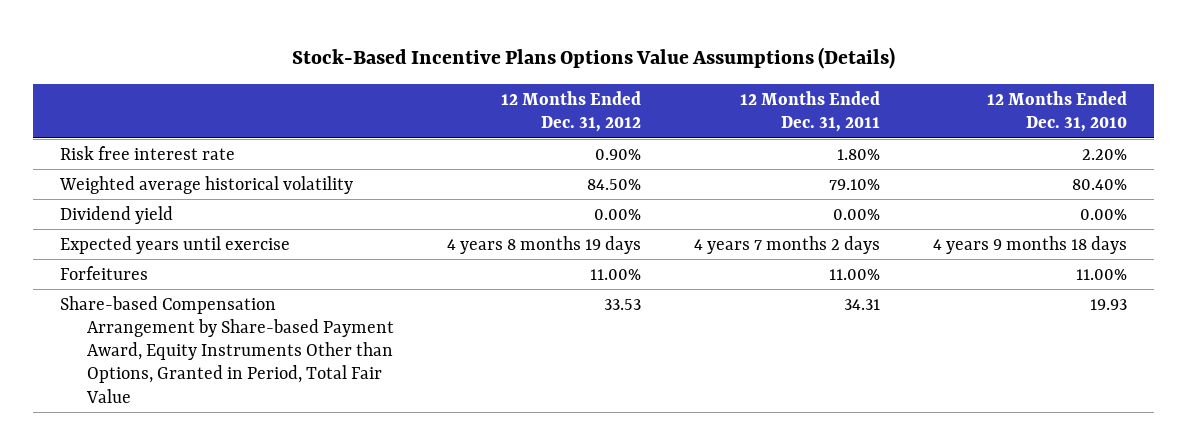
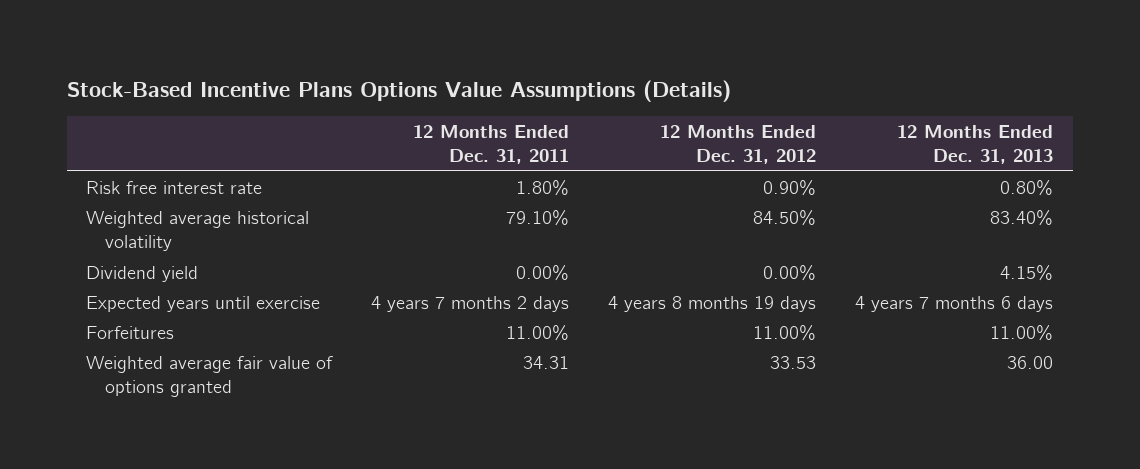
- | 12 Months Ended Dec. 31, 2012 | 12 Months Ended Dec. 31, 2011 | 12 Months Ended Dec. 31, 2010
+ | 12 Months Ended Dec. 31, 2011 | 12 Months Ended Dec. 31, 2012 | 12 Months Ended Dec. 31, 2013
- Share-based Compensation Arrangement by Share-based Payment Award, Equity Instruments Other than Options, Granted in Period, Total Fair Value | 33.53 | 34.31 | 19.93
+ Weighted average fair value of options granted | 34.31 | 33.53 | 36.00

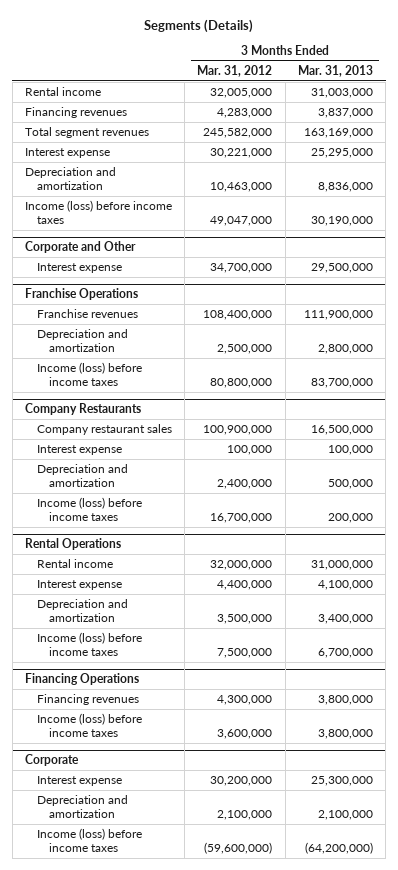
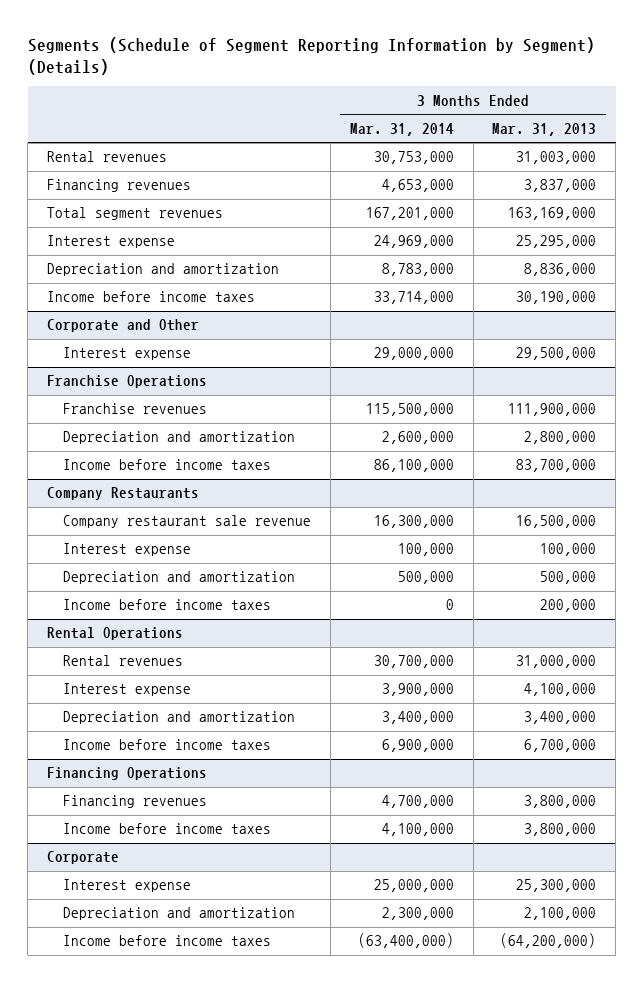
- Segments (Details)
+ Segments (Schedule of Segment Reporting Information by Segment) (Details)
- | 3 Months Ended Mar. 31, 2012 | 3 Months Ended Mar. 31, 2013
+ | 3 Months Ended Mar. 31, 2014 | 3 Months Ended Mar. 31, 2013
- Rental income | 32,005,000 | 31,003,000
+ Rental revenues | 30,753,000 | 31,003,000
- Income (loss) before income taxes | 49,047,000 | 30,190,000
+ Income before income taxes | 33,714,000 | 30,190,000
@ Franchise Operations
- Income (loss) before income taxes | 80,800,000 | 83,700,000
+ Income before income taxes | 86,100,000 | 83,700,000
@ Company Restaurants
- Company restaurant sales | 100,900,000 | 16,500,000
+ Company restaurant sale revenue | 16,300,000 | 16,500,000
- Income (loss) before income taxes | 16,700,000 | 200,000
+ Income before income taxes | 0 | 200,000
@ Rental Operations
- Rental income | 32,000,000 | 31,000,000
+ Rental revenues | 30,700,000 | 31,000,000
- Income (loss) before income taxes | 7,500,000 | 6,700,000
+ Income before income taxes | 6,900,000 | 6,700,000
@ Financing Operations
- Income (loss) before income taxes | 3,600,000 | 3,800,000
+ Income before income taxes | 4,100,000 | 3,800,000
@ Corporate
- Income (loss) before income taxes | (59,600,000) | (64,200,000)
+ Income before income taxes | (63,400,000) | (64,200,000)

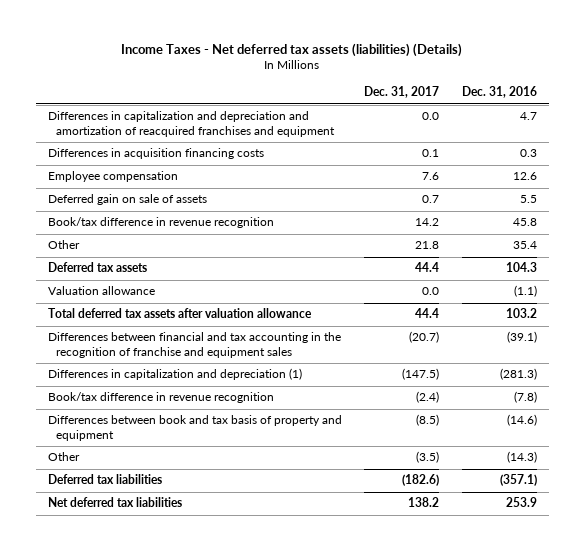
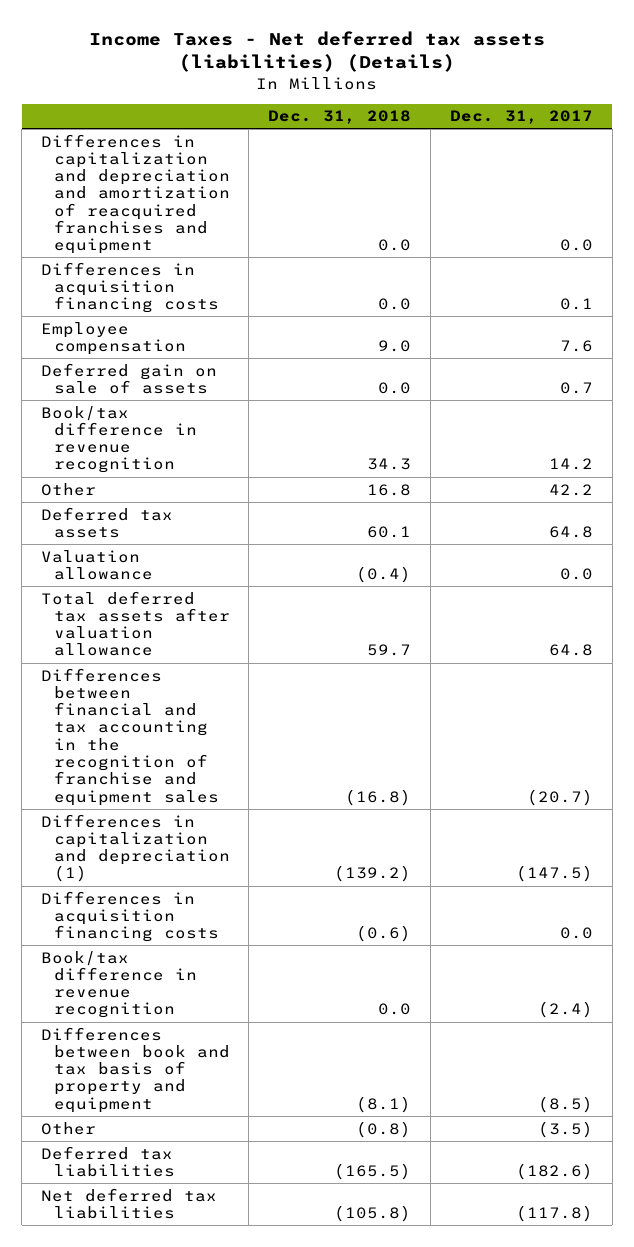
- | Dec. 31, 2017 | Dec. 31, 2016
+ | Dec. 31, 2018 | Dec. 31, 2017
- Other | 21.8 | 35.4
- Deferred tax assets | 44.4 | 104.3
+ Other | 16.8 | 42.2
+ Deferred tax assets | 60.1 | 64.8
- Total deferred tax assets after valuation allowance | 44.4 | 103.2
+ Total deferred tax assets after valuation allowance | 59.7 | 64.8
+ Differences in acquisition financing costs | (0.6) | 0.0
- Net deferred tax liabilities | 138.2 | 253.9
+ Net deferred tax liabilities | (105.8) | (117.8)

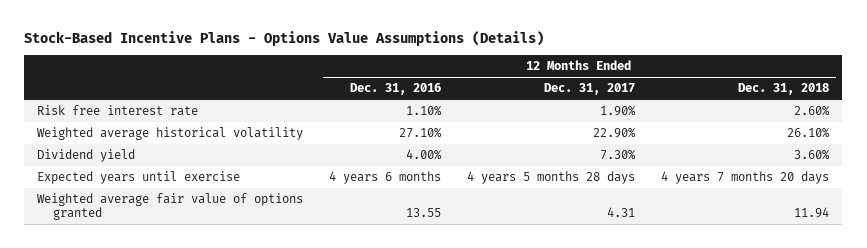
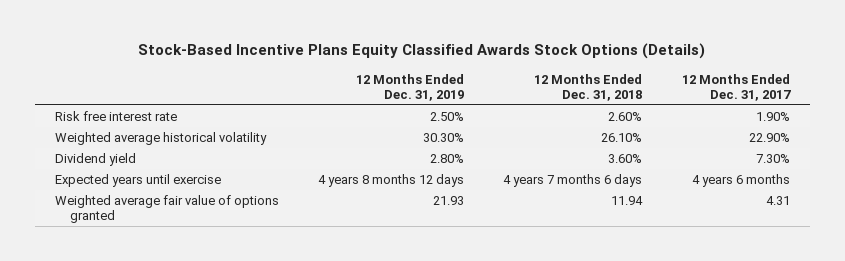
- Stock-Based Incentive Plans - Options Value Assumptions (Details)
+ Stock-Based Incentive Plans Equity Classified Awards Stock Options (Details)
- | 12 Months Ended Dec. 31, 2016 | 12 Months Ended Dec. 31, 2017 | 12 Months Ended Dec. 31, 2018
+ | 12 Months Ended Dec. 31, 2019 | 12 Months Ended Dec. 31, 2018 | 12 Months Ended Dec. 31, 2017
- Expected years until exercise | 4 years 6 months | 4 years 5 months 28 days | 4 years 7 months 20 days
+ Expected years until exercise | 4 years 8 months 12 days | 4 years 7 months 6 days | 4 years 6 months

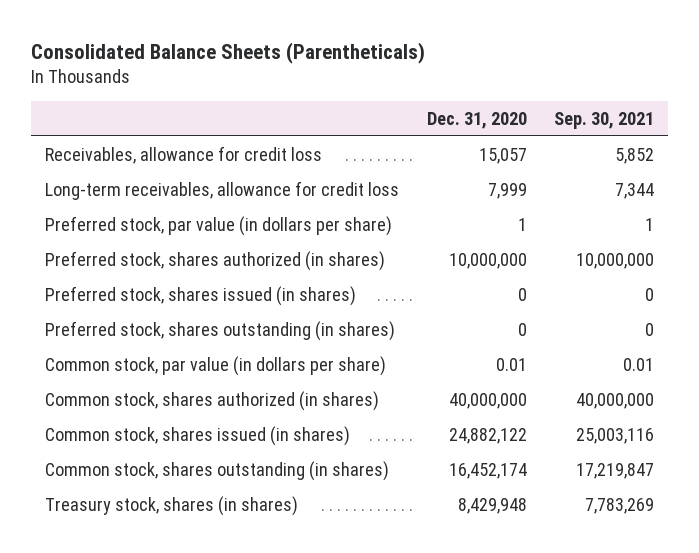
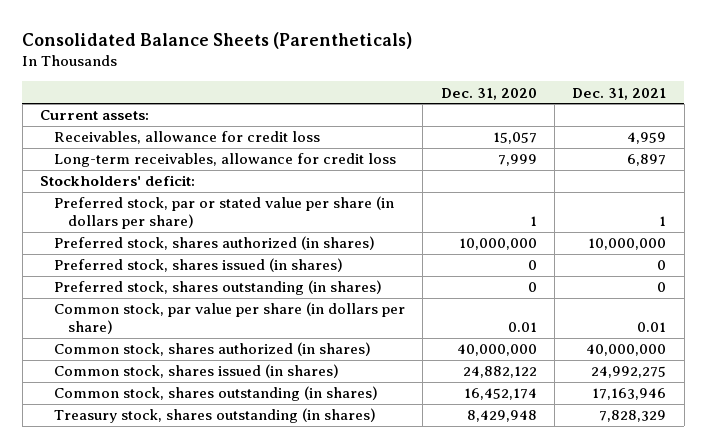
- | Dec. 31, 2020 | Sep. 30, 2021
+ | Dec. 31, 2020 | Dec. 31, 2021
+ Current assets:
- Preferred stock, par value (in dollars per share) | 1 | 1
+ Stockholders' deficit:
+ Preferred stock, par or stated value per share (in dollars per share) | 1 | 1
- Common stock, par value (in dollars per share) | 0.01 | 0.01
+ Common stock, par value per share (in dollars per share) | 0.01 | 0.01
- Treasury stock, shares (in shares) | 8,429,948 | 7,783,269
+ Treasury stock, shares outstanding (in shares) | 8,429,948 | 7,828,329

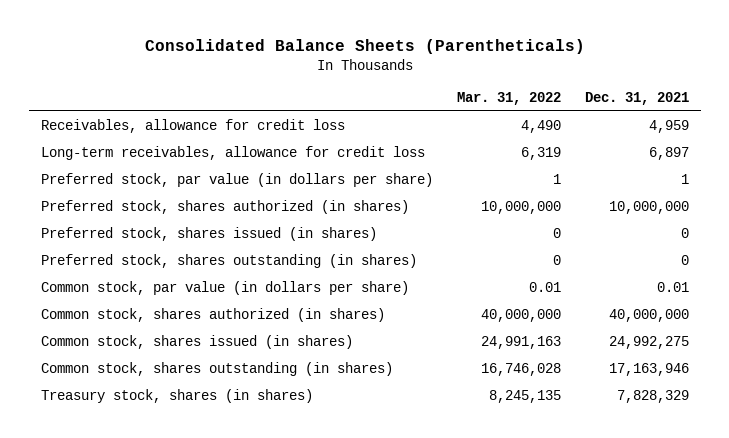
- | Dec. 31, 2020 | Dec. 31, 2021
+ | Mar. 31, 2022 | Dec. 31, 2021
- Current assets:
- Stockholders' deficit:
- Preferred stock, par or stated value per share (in dollars per share) | 1 | 1
+ Preferred stock, par value (in dollars per share) | 1 | 1
- Common stock, par value per share (in dollars per share) | 0.01 | 0.01
+ Common stock, par value (in dollars per share) | 0.01 | 0.01
- Treasury stock, shares outstanding (in shares) | 8,429,948 | 7,828,329
+ Treasury stock, shares (in shares) | 8,245,135 | 7,828,329

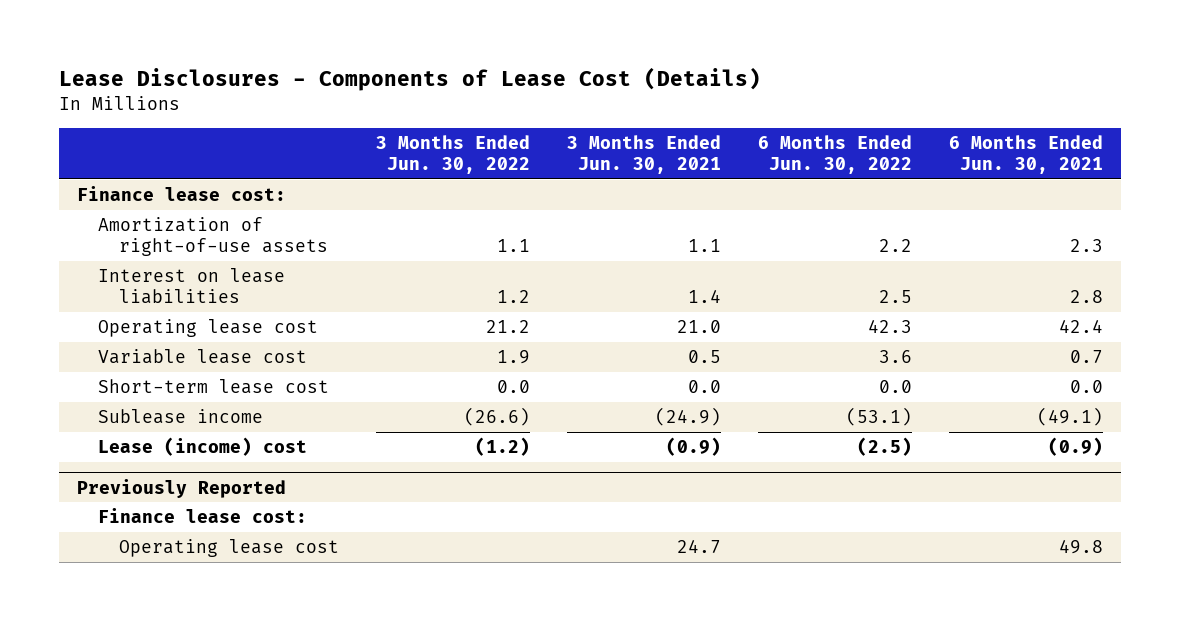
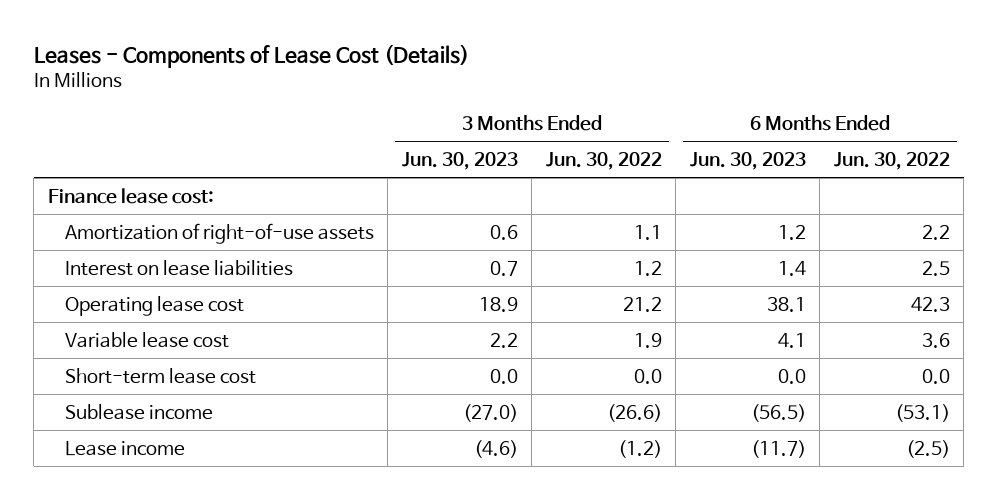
- Lease Disclosures - Components of Lease Cost (Details)
+ Leases - Components of Lease Cost (Details)
- | 3 Months Ended Jun. 30, 2022 | 3 Months Ended Jun. 30, 2021 | 6 Months Ended Jun. 30, 2022 | 6 Months Ended Jun. 30, 2021
+ | 3 Months Ended Jun. 30, 2023 | 3 Months Ended Jun. 30, 2022 | 6 Months Ended Jun. 30, 2023 | 6 Months Ended Jun. 30, 2022
- Lease (income) cost | (1.2) | (0.9) | (2.5) | (0.9)
- Previously Reported
- Finance lease cost:
- Operating lease cost | | 24.7 | | 49.8
+ Lease income | (4.6) | (1.2) | (11.7) | (2.5)

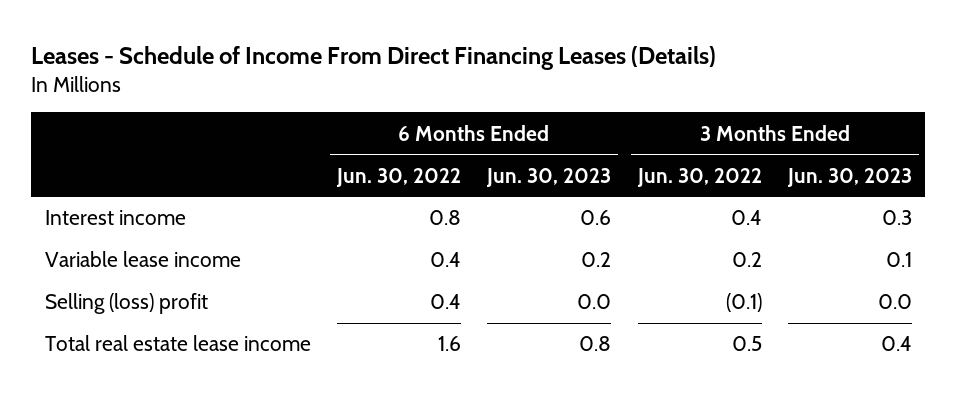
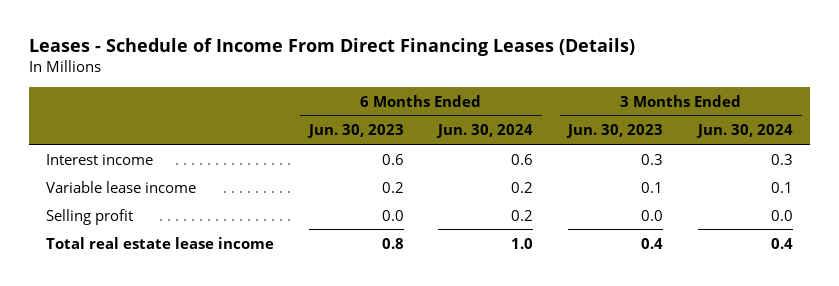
- | 6 Months Ended Jun. 30, 2022 | 6 Months Ended Jun. 30, 2023 | 3 Months Ended Jun. 30, 2022 | 3 Months Ended Jun. 30, 2023
+ | 6 Months Ended Jun. 30, 2023 | 6 Months Ended Jun. 30, 2024 | 3 Months Ended Jun. 30, 2023 | 3 Months Ended Jun. 30, 2024
- Selling (loss) profit | 0.4 | 0.0 | (0.1) | 0.0
+ Selling profit | 0.0 | 0.2 | 0.0 | 0.0

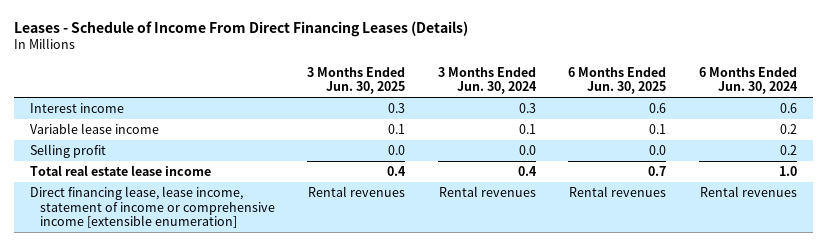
- | 6 Months Ended Jun. 30, 2023 | 6 Months Ended Jun. 30, 2024 | 3 Months Ended Jun. 30, 2023 | 3 Months Ended Jun. 30, 2024
+ | 3 Months Ended Jun. 30, 2025 | 3 Months Ended Jun. 30, 2024 | 6 Months Ended Jun. 30, 2025 | 6 Months Ended Jun. 30, 2024
+ Direct financing lease, lease income, statement of income or comprehensive income [extensible enumeration] | Rental revenues | Rental revenues | Rental revenues | Rental revenues

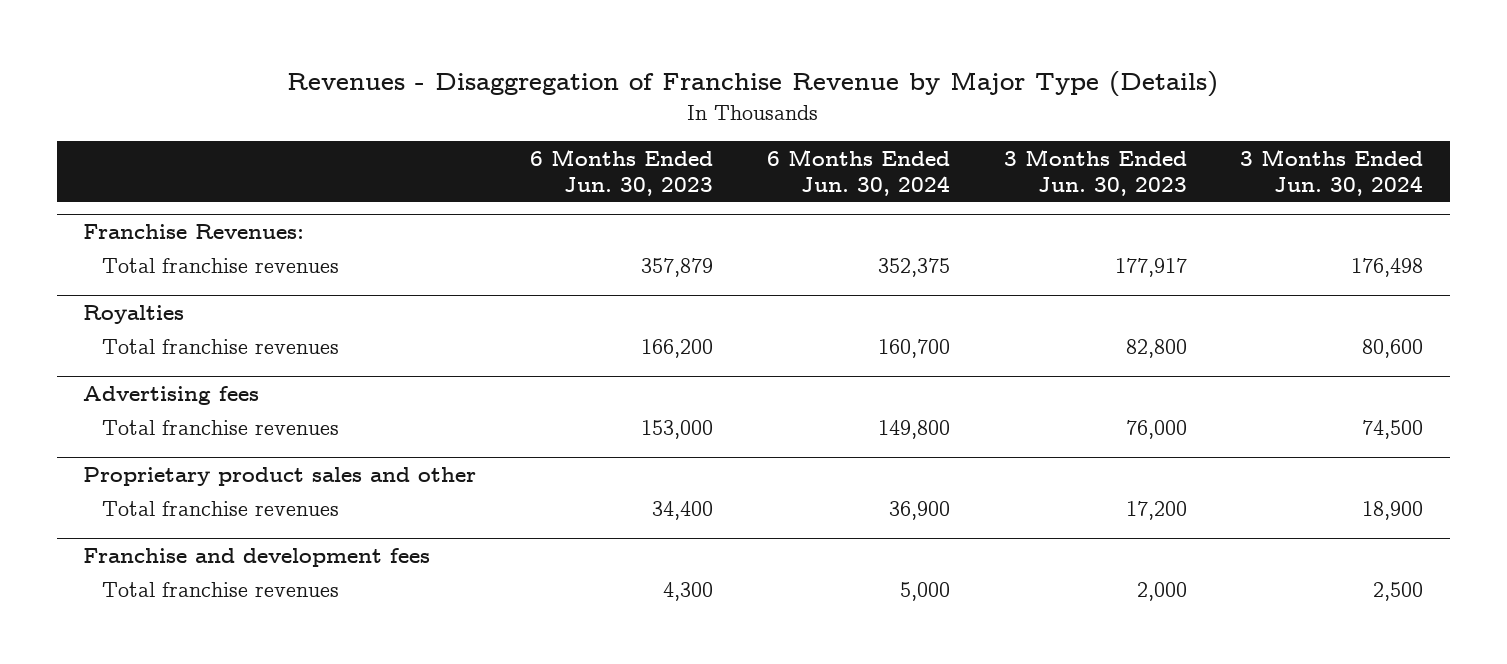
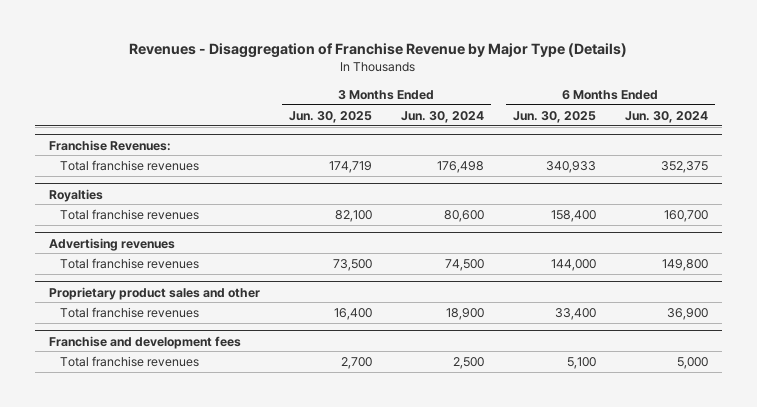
- | 6 Months Ended Jun. 30, 2023 | 6 Months Ended Jun. 30, 2024 | 3 Months Ended Jun. 30, 2023 | 3 Months Ended Jun. 30, 2024
+ | 3 Months Ended Jun. 30, 2025 | 3 Months Ended Jun. 30, 2024 | 6 Months Ended Jun. 30, 2025 | 6 Months Ended Jun. 30, 2024
- Advertising fees
+ Advertising revenues

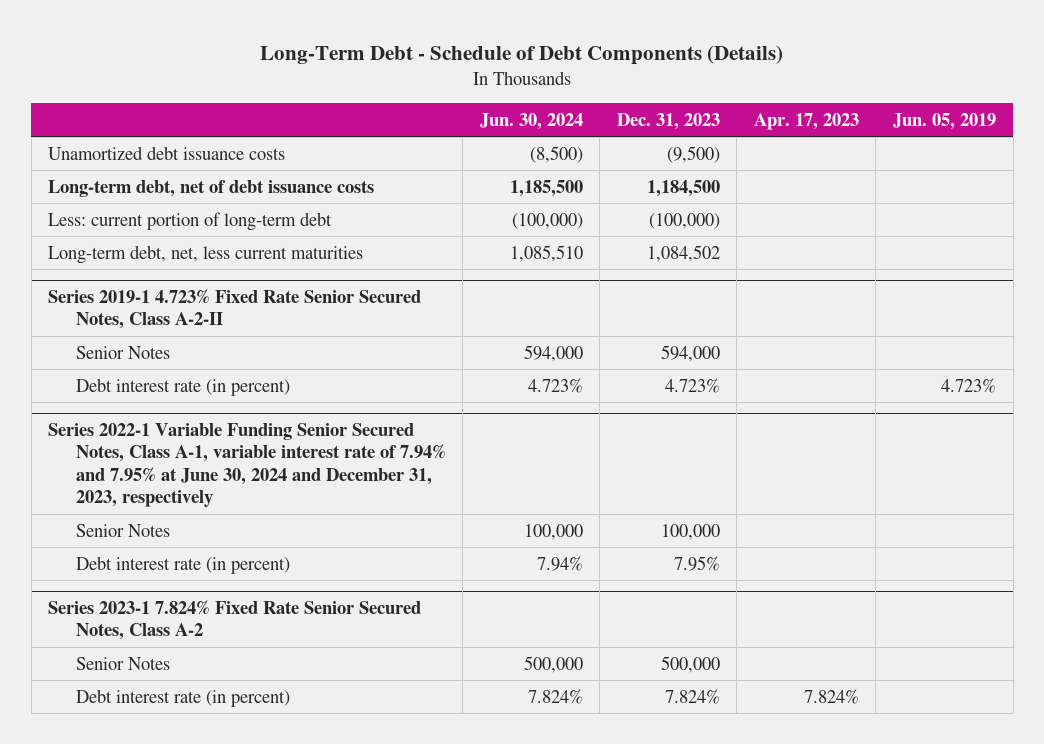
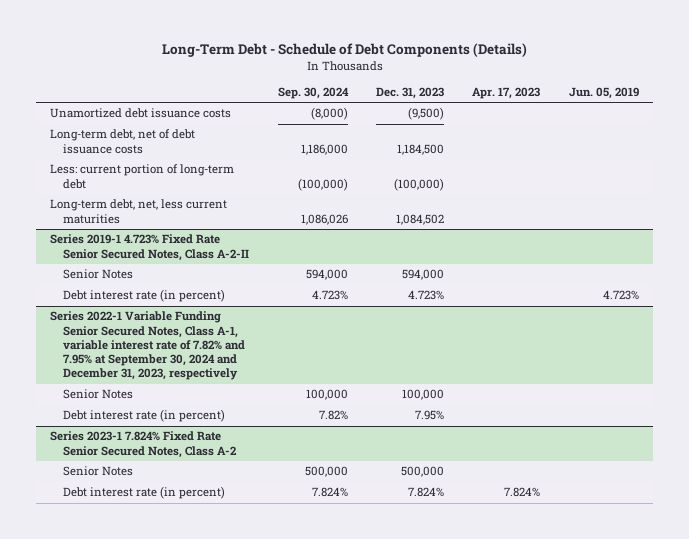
- | Jun. 30, 2024 | Dec. 31, 2023 | Apr. 17, 2023 | Jun. 05, 2019
+ | Sep. 30, 2024 | Dec. 31, 2023 | Apr. 17, 2023 | Jun. 05, 2019
- Series 2022-1 Variable Funding Senior Secured Notes, Class A-1, variable interest rate of 7.94% and 7.95% at June 30, 2024 and December 31, 2023, respectively
+ Series 2022-1 Variable Funding Senior Secured Notes, Class A-1, variable interest rate of 7.82% and 7.95% at September 30, 2024 and December 31, 2023, respectively

